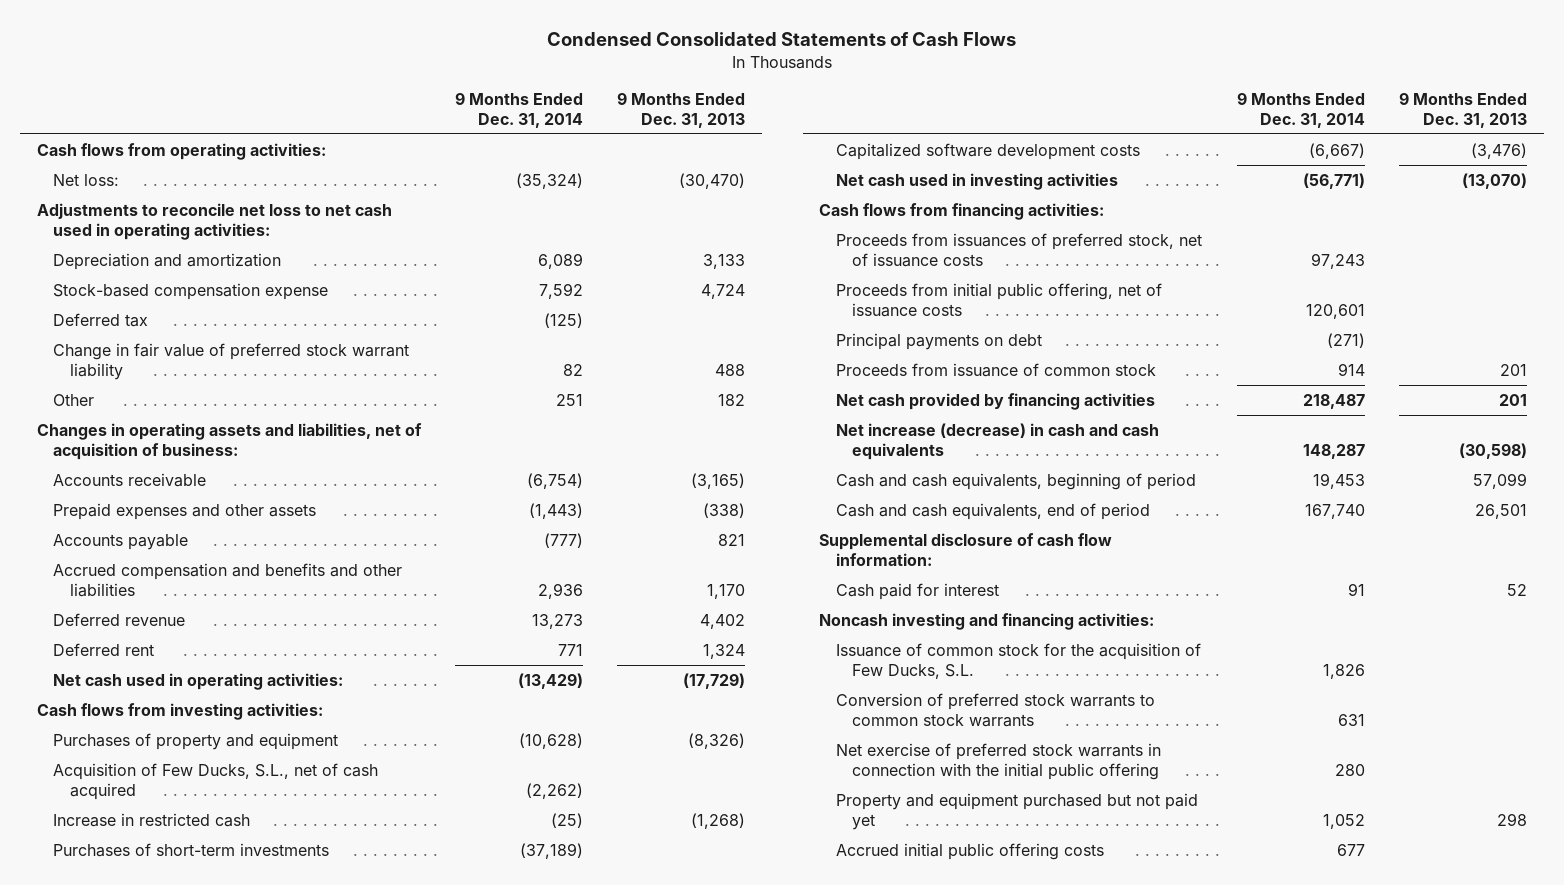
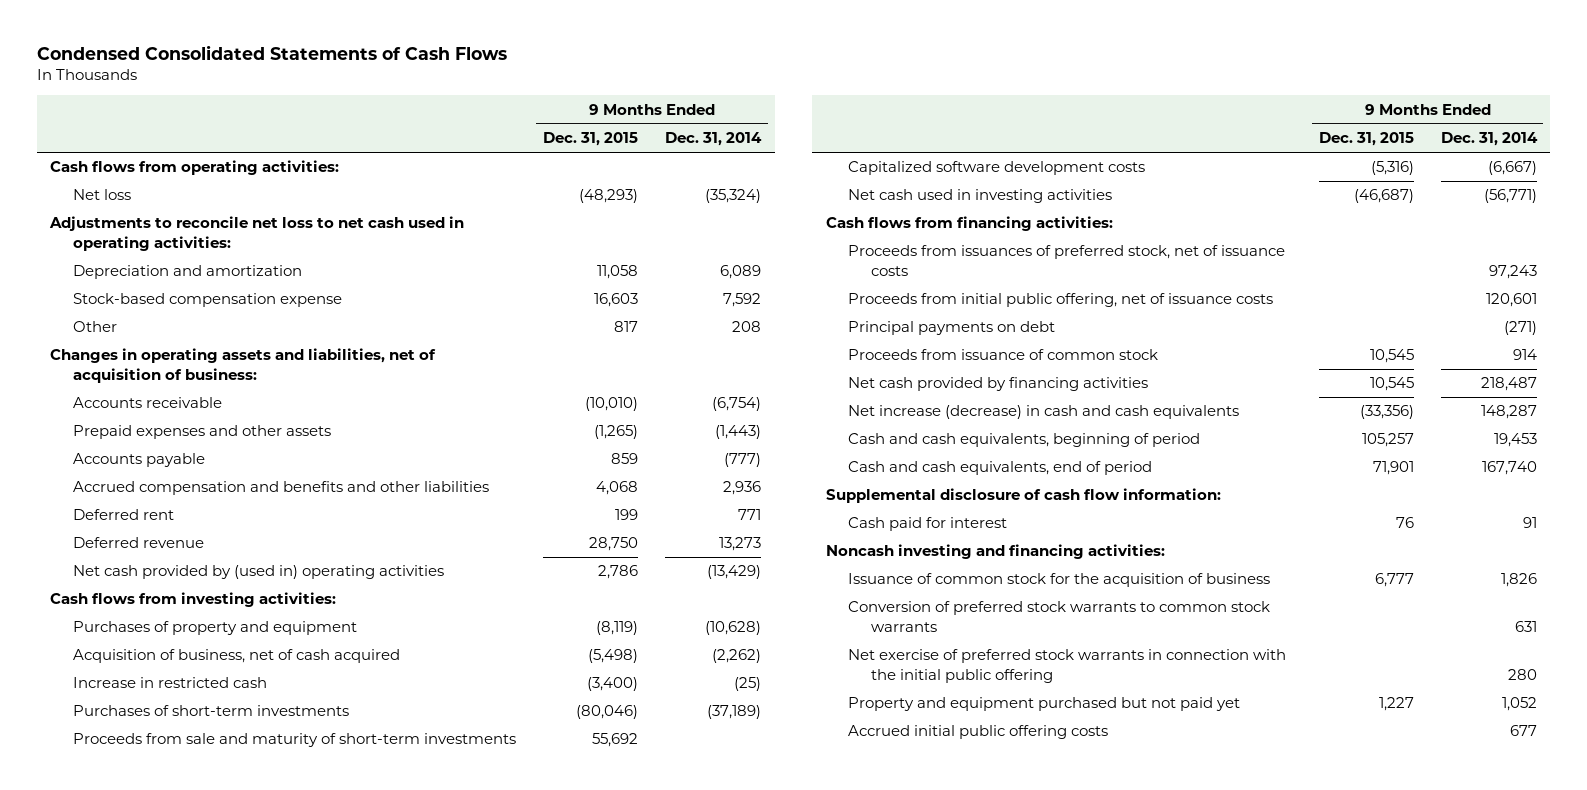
- | 9 Months Ended Dec. 31, 2014 | 9 Months Ended Dec. 31, 2013
+ | 9 Months Ended Dec. 31, 2015 | 9 Months Ended Dec. 31, 2014
- Net loss: | (35,324) | (30,470)
+ Net loss | (48,293) | (35,324)
- Deferred tax | (125) |
- Change in fair value of preferred stock warrant liability | 82 | 488
- Other | 251 | 182
+ Other | 817 | 208
- Net cash used in operating activities: | (13,429) | (17,729)
moved down: Deferred revenue | 28,750 | 13,273
+ Net cash provided by (used in) operating activities | 2,786 | (13,429)
- Acquisition of Few Ducks, S.L., net of cash acquired | (2,262) |
+ Acquisition of business, net of cash acquired | (5,498) | (2,262)
+ Proceeds from sale and maturity of short-term investments | 55,692 |
- Issuance of common stock for the acquisition of Few Ducks, S.L. | 1,826 |
+ Issuance of common stock for the acquisition of business | 6,777 | 1,826

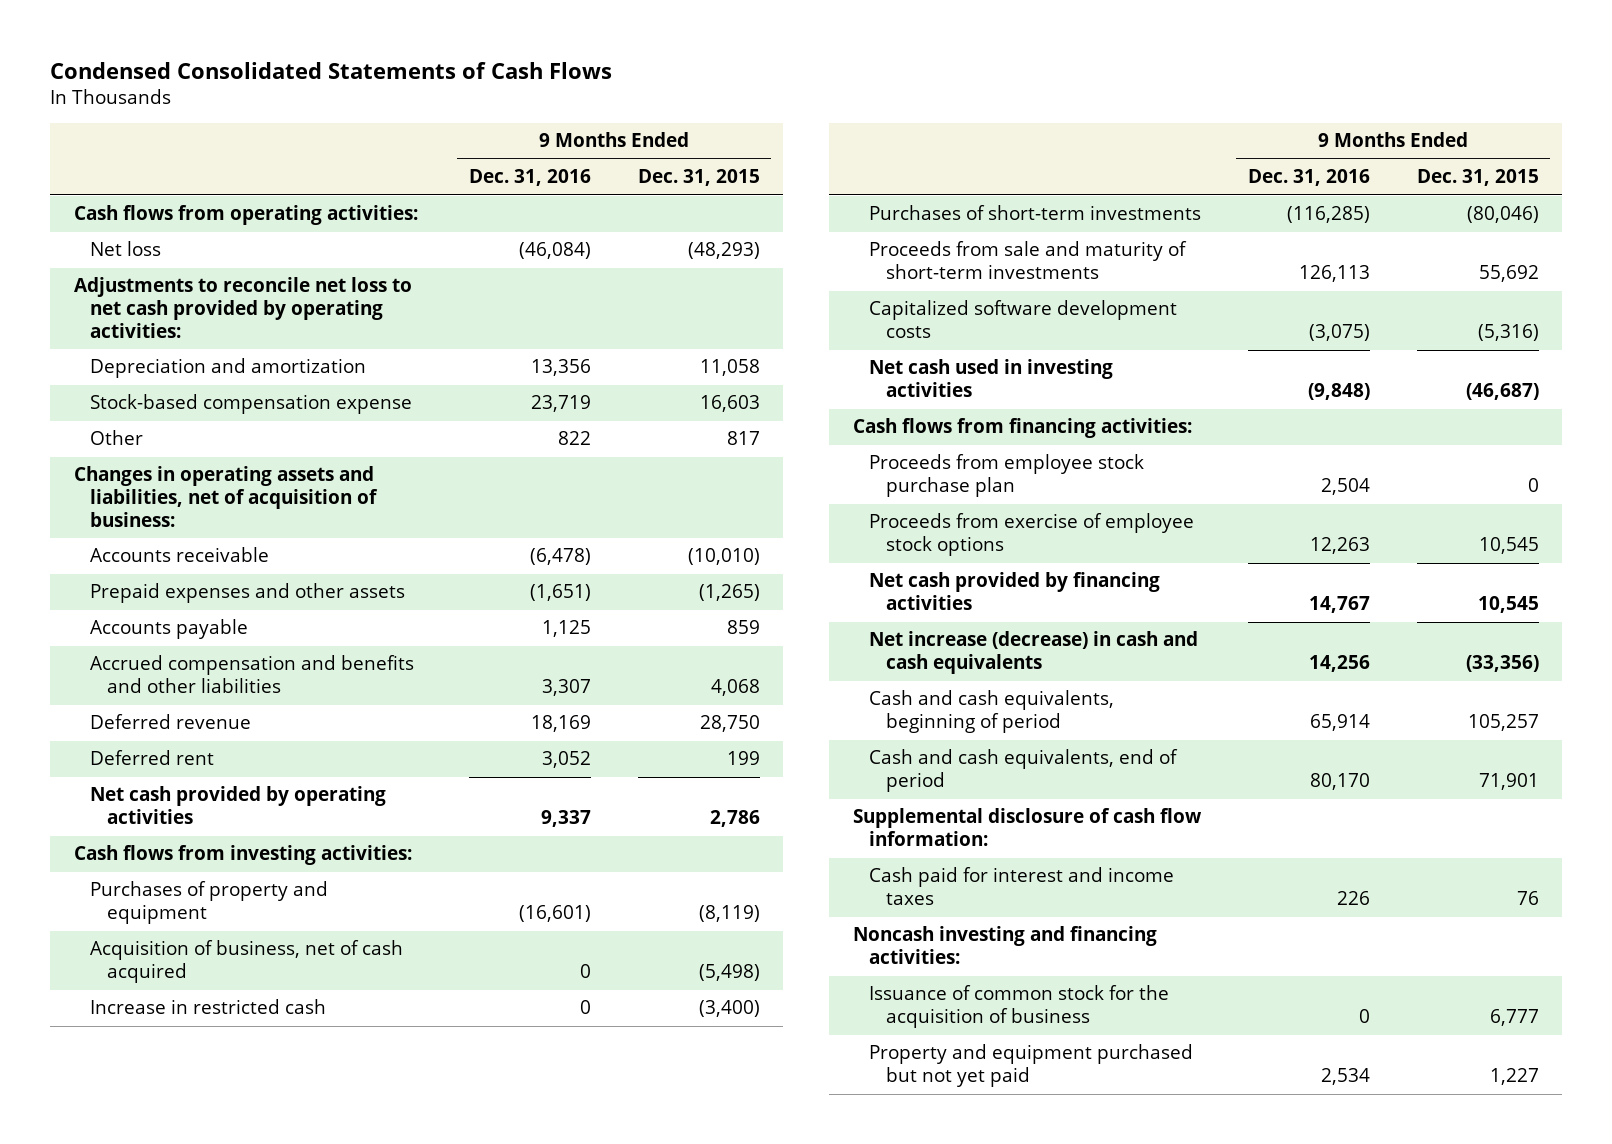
- | 9 Months Ended Dec. 31, 2015 | 9 Months Ended Dec. 31, 2014
+ | 9 Months Ended Dec. 31, 2016 | 9 Months Ended Dec. 31, 2015
- Adjustments to reconcile net loss to net cash used in operating activities:
+ Adjustments to reconcile net loss to net cash provided by operating activities:
- Net cash provided by (used in) operating activities | 2,786 | (13,429)
moved down: Deferred rent | 3,052 | 199
+ Net cash provided by operating activities | 9,337 | 2,786
- Proceeds from issuances of preferred stock, net of issuance costs | | 97,243
- Proceeds from initial public offering, net of issuance costs | | 120,601
- Principal payments on debt | | (271)
- Proceeds from issuance of common stock | 10,545 | 914
+ Proceeds from employee stock purchase plan | 2,504 | 0
+ Proceeds from exercise of employee stock options | 12,263 | 10,545
- Cash paid for interest | 76 | 91
+ Cash paid for interest and income taxes | 226 | 76
- Conversion of preferred stock warrants to common stock warrants | | 631
- Net exercise of preferred stock warrants in connection with the initial public offering | | 280
- Property and equipment purchased but not paid yet | 1,227 | 1,052
- Accrued initial public offering costs | | 677
+ Property and equipment purchased but not yet paid | 2,534 | 1,227

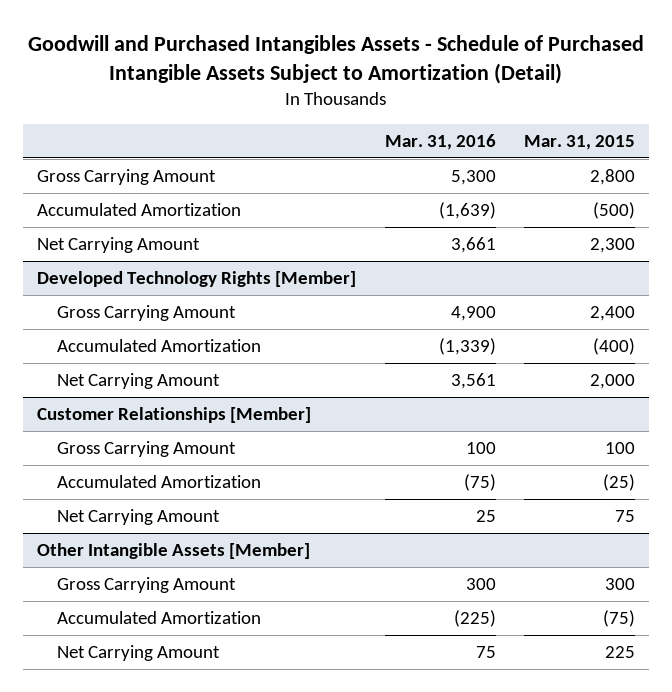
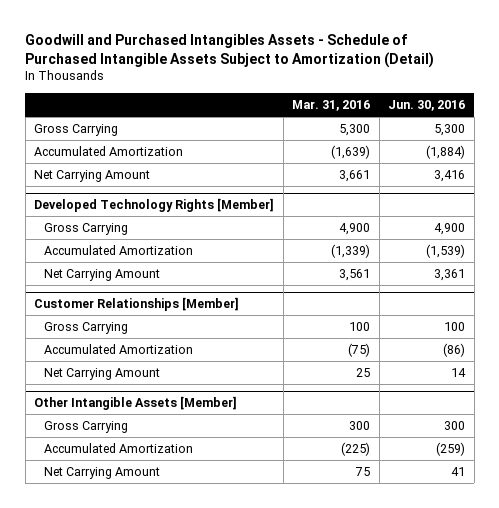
- | Mar. 31, 2016 | Mar. 31, 2015
+ | Mar. 31, 2016 | Jun. 30, 2016
- Gross Carrying Amount | 5,300 | 2,800
+ Gross Carrying | 5,300 | 5,300
@ Developed Technology Rights [Member]
- Gross Carrying Amount | 4,900 | 2,400
+ Gross Carrying | 4,900 | 4,900
@ Customer Relationships [Member]
- Gross Carrying Amount | 100 | 100
+ Gross Carrying | 100 | 100
@ Other Intangible Assets [Member]
- Gross Carrying Amount | 300 | 300
+ Gross Carrying | 300 | 300

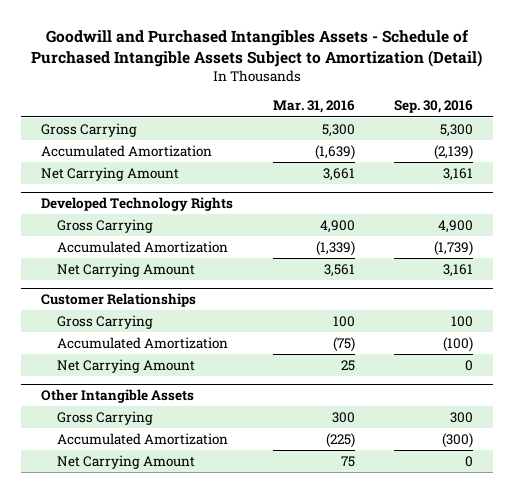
- | Mar. 31, 2016 | Jun. 30, 2016
+ | Mar. 31, 2016 | Sep. 30, 2016
- Developed Technology Rights [Member]
+ Developed Technology Rights
- Customer Relationships [Member]
+ Customer Relationships
- Other Intangible Assets [Member]
+ Other Intangible Assets

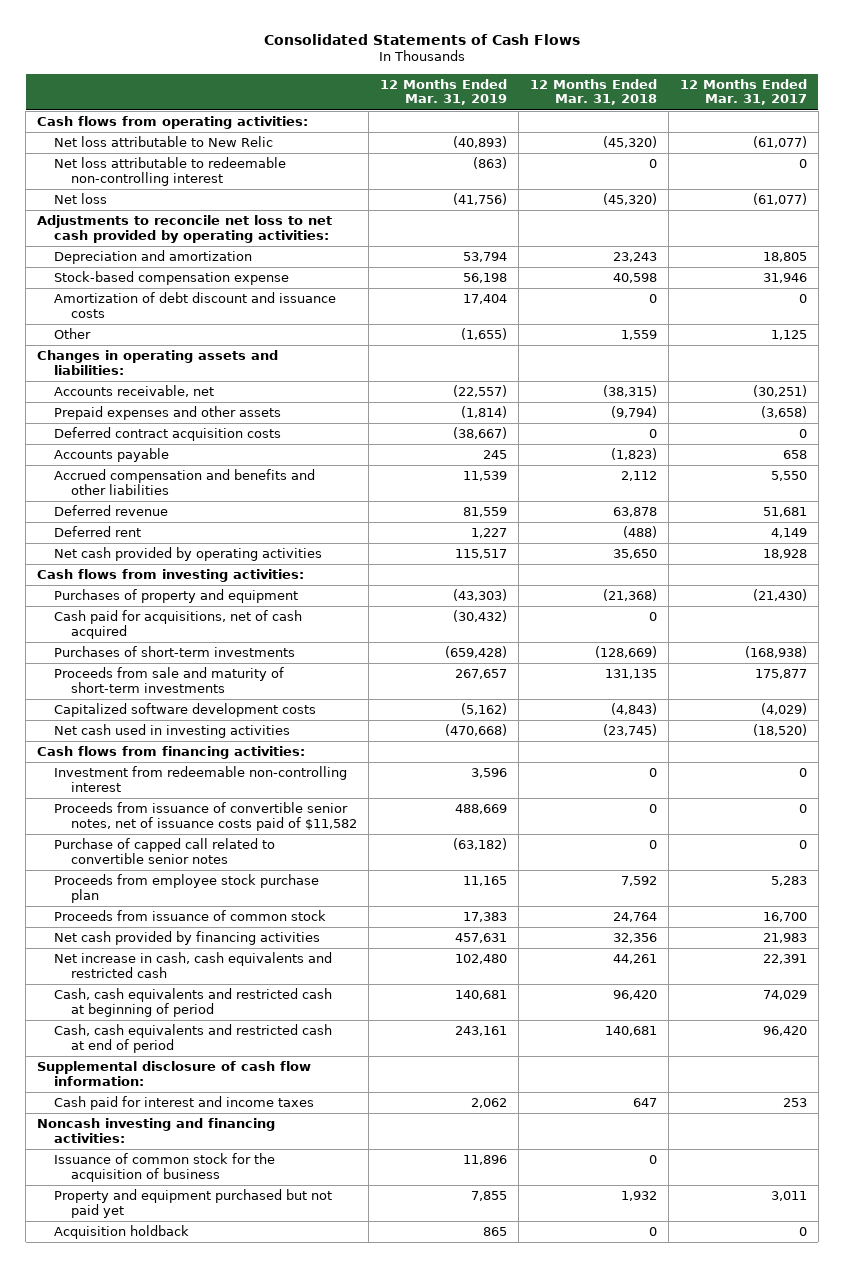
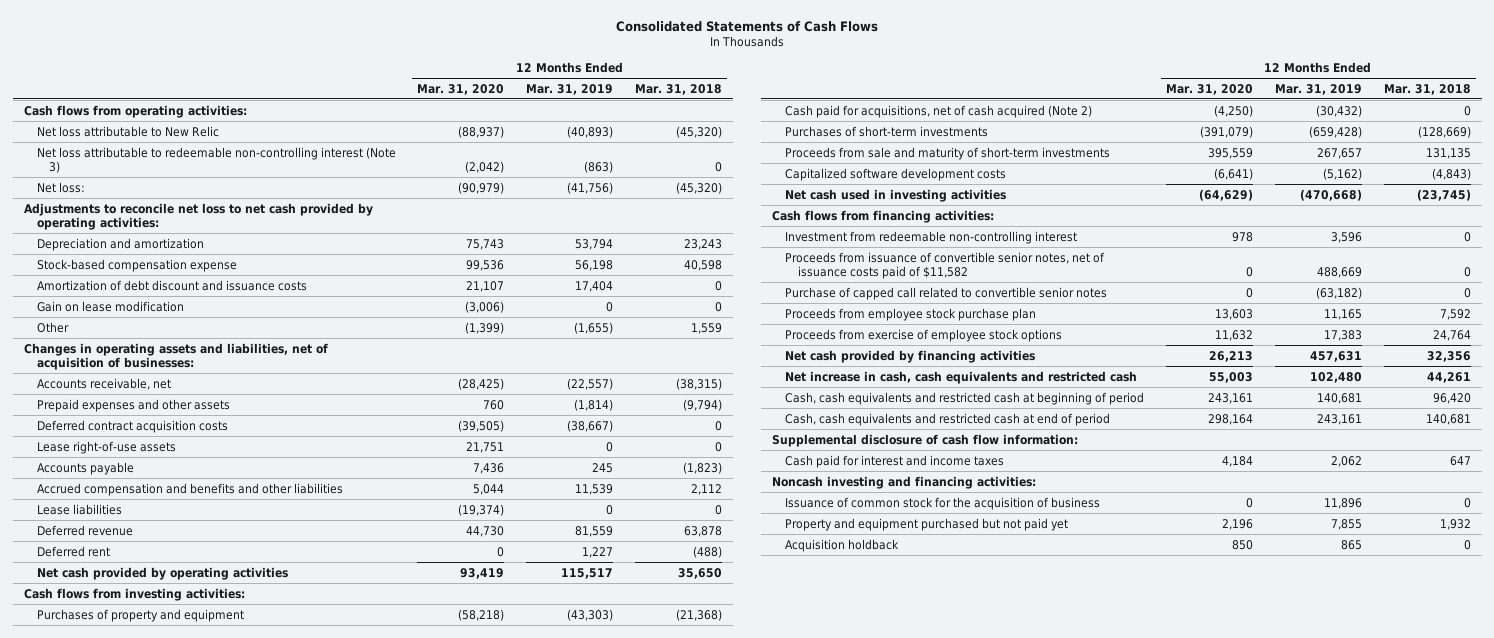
- | 12 Months Ended Mar. 31, 2019 | 12 Months Ended Mar. 31, 2018 | 12 Months Ended Mar. 31, 2017
+ | 12 Months Ended Mar. 31, 2020 | 12 Months Ended Mar. 31, 2019 | 12 Months Ended Mar. 31, 2018
- Net loss attributable to redeemable non-controlling interest | (863) | 0 | 0
- Net loss | (41,756) | (45,320) | (61,077)
+ Net loss attributable to redeemable non-controlling interest (Note 3) | (2,042) | (863) | 0
+ Net loss: | (90,979) | (41,756) | (45,320)
+ Gain on lease modification | (3,006) | 0 | 0
- Changes in operating assets and liabilities:
+ Changes in operating assets and liabilities, net of acquisition of businesses:
+ Lease right-of-use assets | 21,751 | 0 | 0
+ Lease liabilities | (19,374) | 0 | 0
- Cash paid for acquisitions, net of cash acquired | (30,432) | 0 |
+ Cash paid for acquisitions, net of cash acquired (Note 2) | (4,250) | (30,432) | 0
- Proceeds from issuance of common stock | 17,383 | 24,764 | 16,700
+ Proceeds from exercise of employee stock options | 11,632 | 17,383 | 24,764

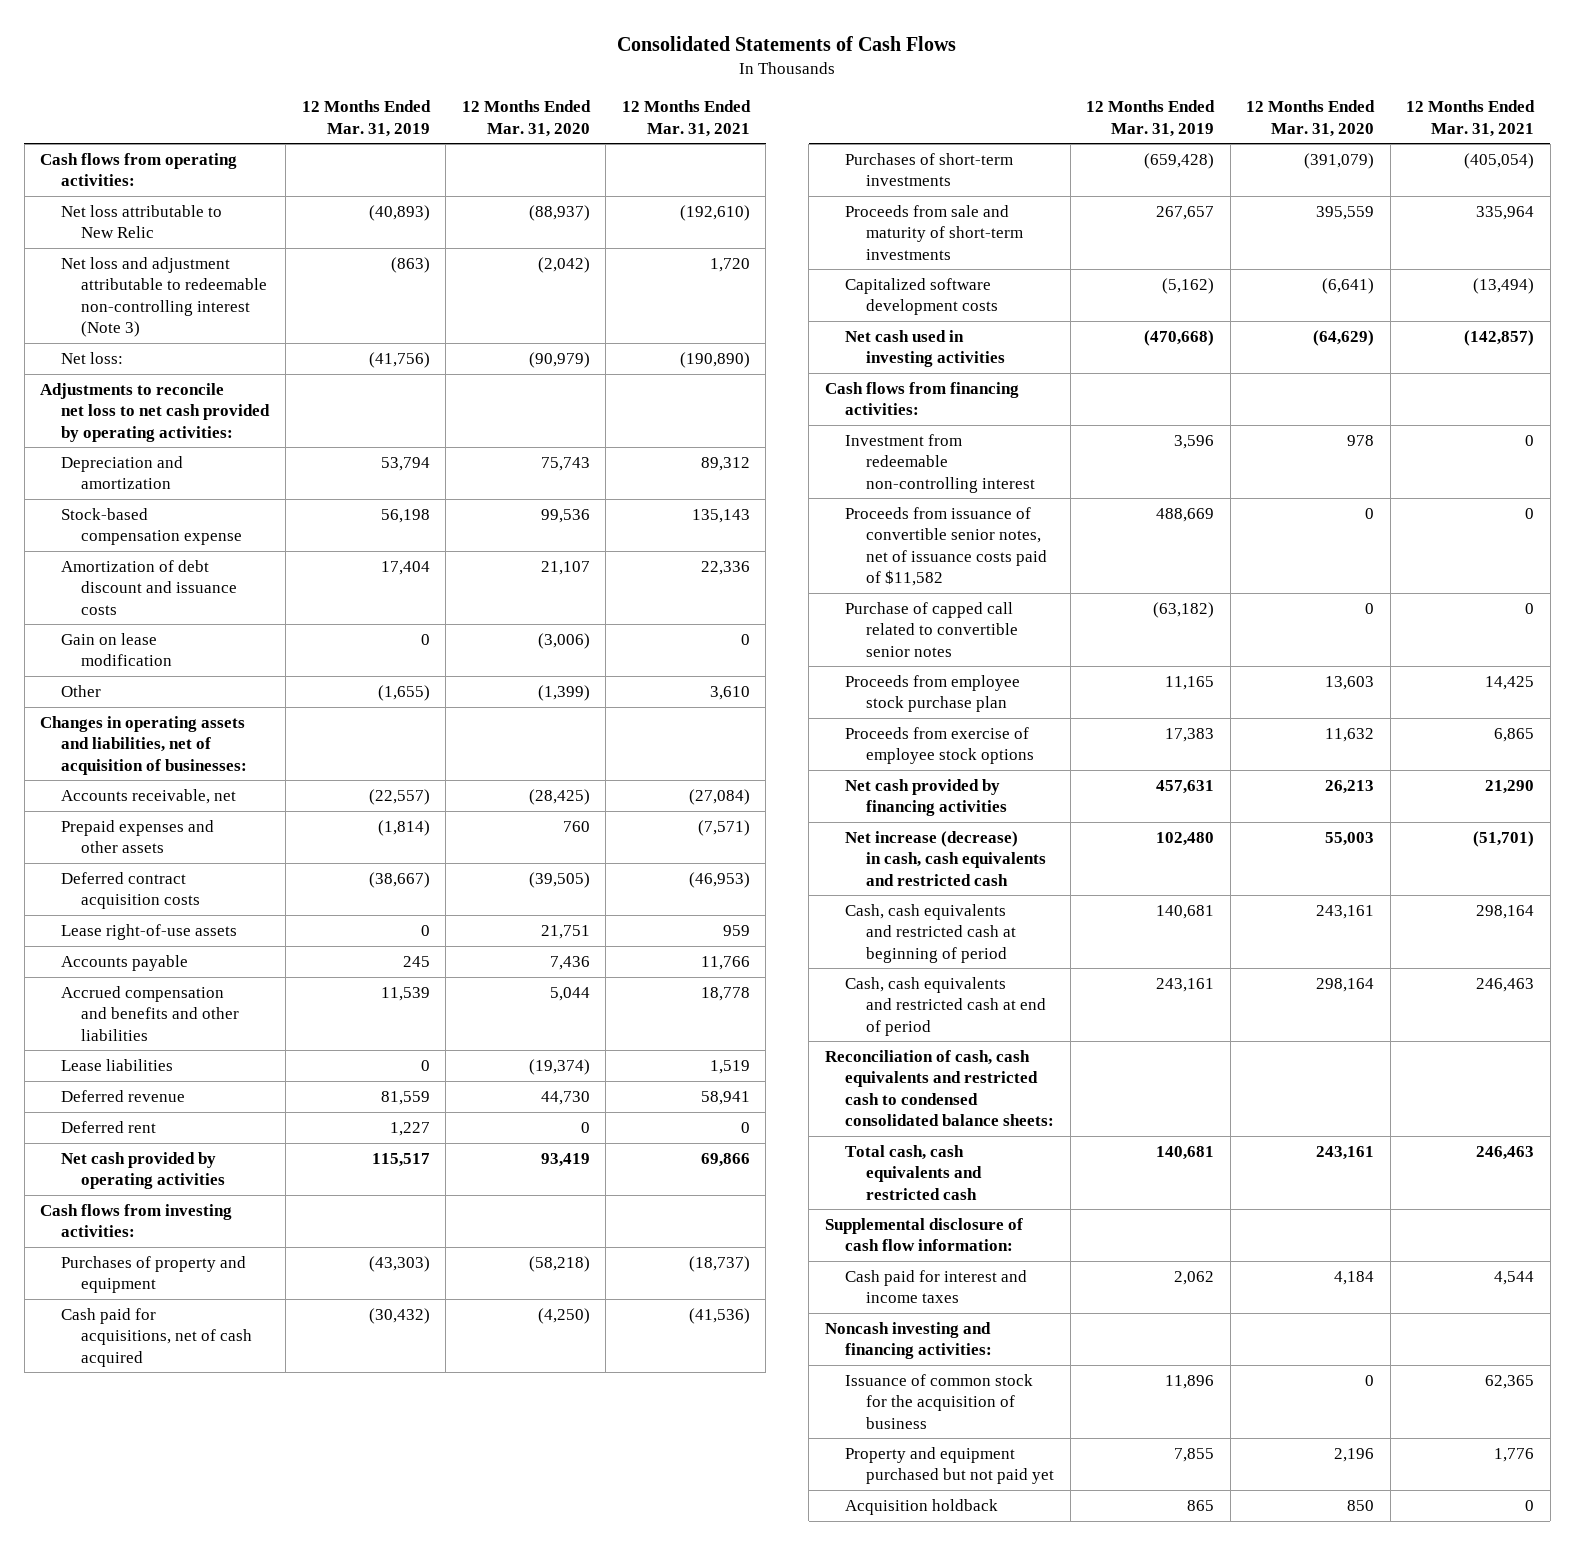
- | 12 Months Ended Mar. 31, 2020 | 12 Months Ended Mar. 31, 2019 | 12 Months Ended Mar. 31, 2018
+ | 12 Months Ended Mar. 31, 2019 | 12 Months Ended Mar. 31, 2020 | 12 Months Ended Mar. 31, 2021
- Net loss attributable to redeemable non-controlling interest (Note 3) | (2,042) | (863) | 0
+ Net loss and adjustment attributable to redeemable non-controlling interest (Note 3) | (863) | (2,042) | 1,720
- Cash paid for acquisitions, net of cash acquired (Note 2) | (4,250) | (30,432) | 0
+ Cash paid for acquisitions, net of cash acquired | (30,432) | (4,250) | (41,536)
- Net increase in cash, cash equivalents and restricted cash | 55,003 | 102,480 | 44,261
+ Net increase (decrease) in cash, cash equivalents and restricted cash | 102,480 | 55,003 | (51,701)
+ Reconciliation of cash, cash equivalents and restricted cash to condensed consolidated balance sheets:
+ Total cash, cash equivalents and restricted cash | 140,681 | 243,161 | 246,463

